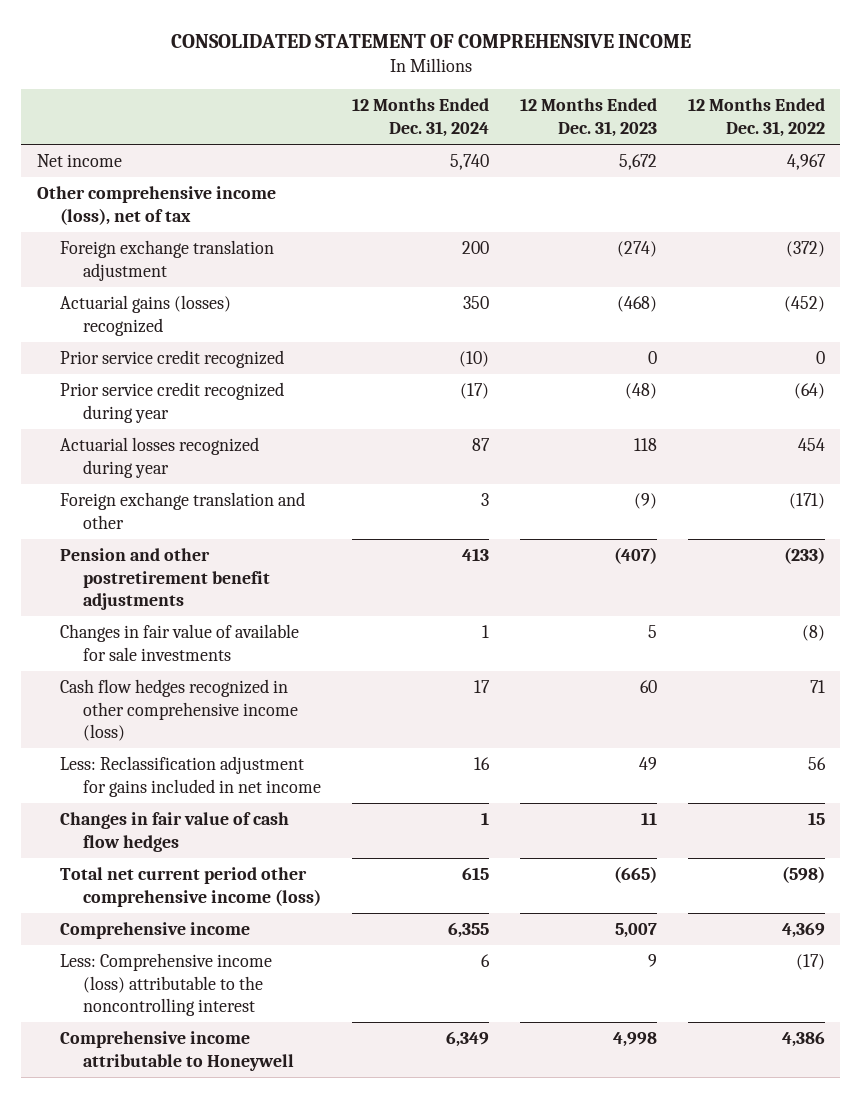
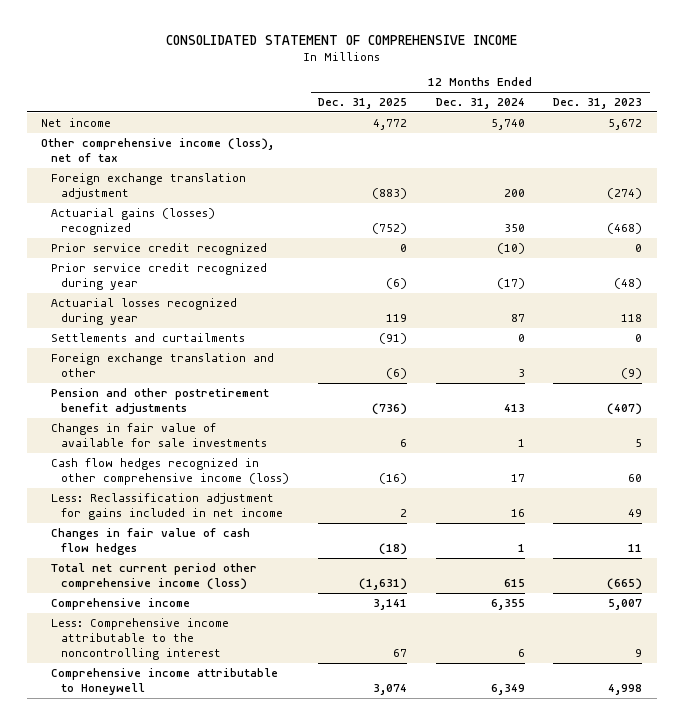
- | 12 Months Ended Dec. 31, 2024 | 12 Months Ended Dec. 31, 2023 | 12 Months Ended Dec. 31, 2022
+ | 12 Months Ended Dec. 31, 2025 | 12 Months Ended Dec. 31, 2024 | 12 Months Ended Dec. 31, 2023
+ Settlements and curtailments | (91) | 0 | 0
- Less: Comprehensive income (loss) attributable to the noncontrolling interest | 6 | 9 | (17)
+ Less: Comprehensive income attributable to the noncontrolling interest | 67 | 6 | 9

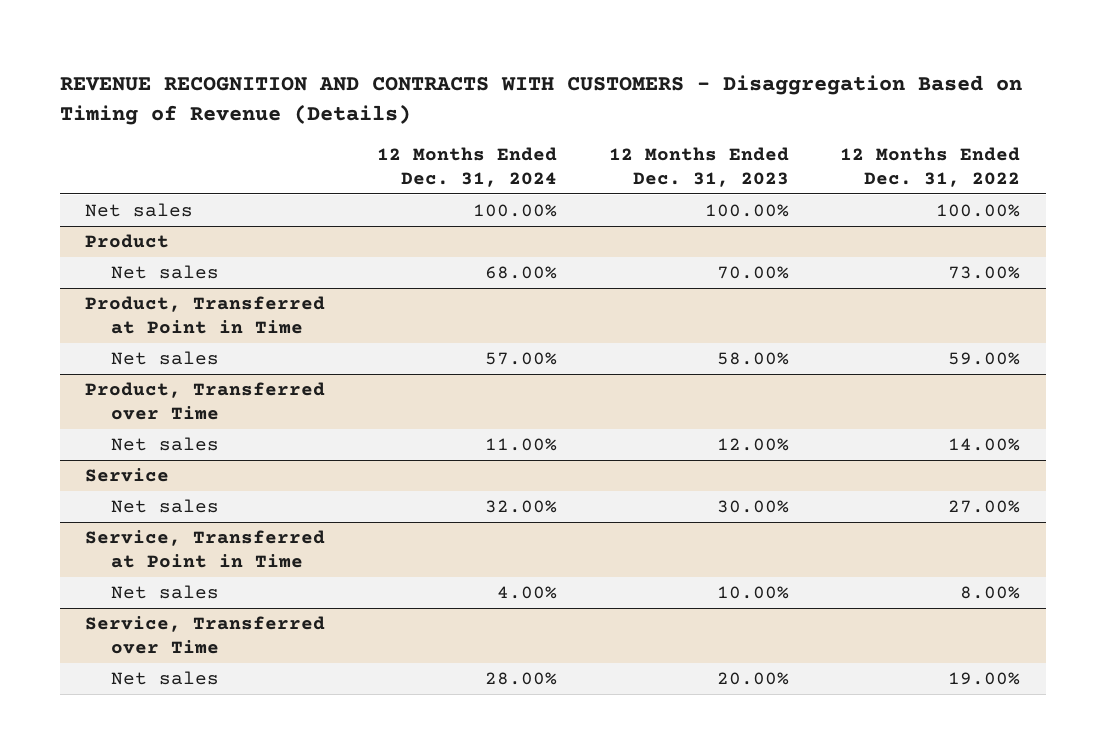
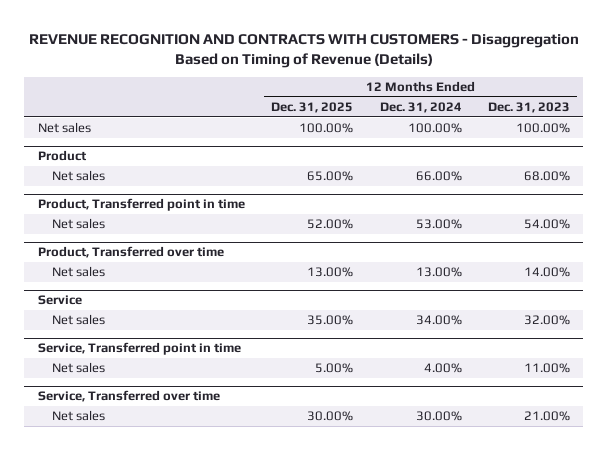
- | 12 Months Ended Dec. 31, 2024 | 12 Months Ended Dec. 31, 2023 | 12 Months Ended Dec. 31, 2022
+ | 12 Months Ended Dec. 31, 2025 | 12 Months Ended Dec. 31, 2024 | 12 Months Ended Dec. 31, 2023
@ Product
- Net sales | 68.00% | 70.00% | 73.00%
- Product, Transferred at Point in Time
- Net sales | 57.00% | 58.00% | 59.00%
- Product, Transferred over Time
- Net sales | 11.00% | 12.00% | 14.00%
@ Product
+ Net sales | 65.00% | 66.00% | 68.00%
+ Product, Transferred point in time
+ Net sales | 52.00% | 53.00% | 54.00%
+ Product, Transferred over time
+ Net sales | 13.00% | 13.00% | 14.00%
@ Service
- Net sales | 32.00% | 30.00% | 27.00%
- Service, Transferred at Point in Time
- Net sales | 4.00% | 10.00% | 8.00%
- Service, Transferred over Time
- Net sales | 28.00% | 20.00% | 19.00%
@ Service
+ Net sales | 35.00% | 34.00% | 32.00%
+ Service, Transferred point in time
+ Net sales | 5.00% | 4.00% | 11.00%
+ Service, Transferred over time
+ Net sales | 30.00% | 30.00% | 21.00%

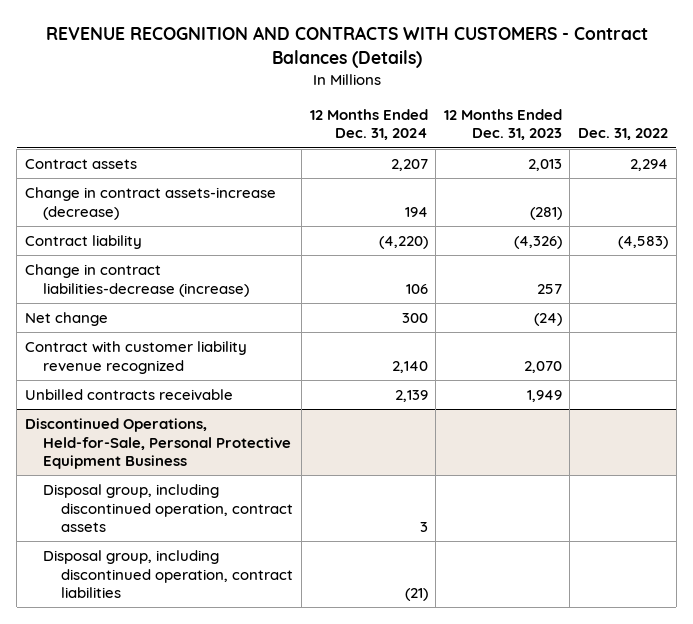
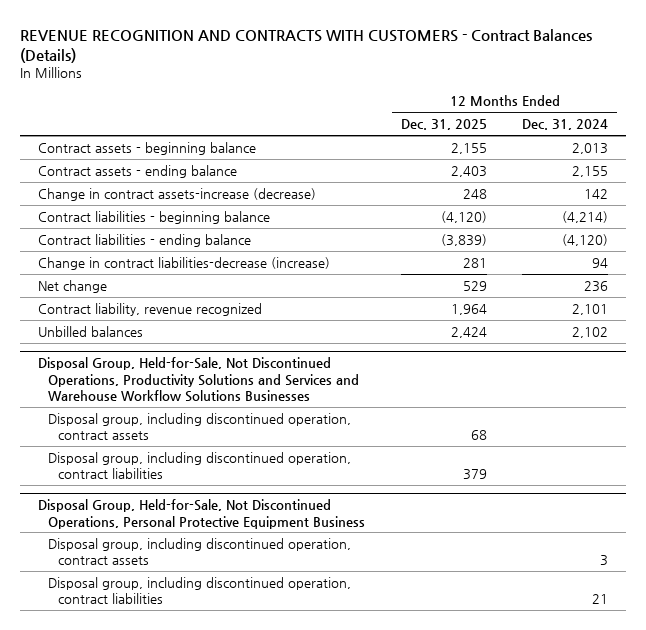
- | 12 Months Ended Dec. 31, 2024 | 12 Months Ended Dec. 31, 2023 | Dec. 31, 2022
+ | 12 Months Ended Dec. 31, 2025 | 12 Months Ended Dec. 31, 2024
- Contract assets | 2,207 | 2,013 | 2,294
- Change in contract assets-increase (decrease) | 194 | (281) |
- Contract liability | (4,220) | (4,326) | (4,583)
- Change in contract liabilities-decrease (increase) | 106 | 257 |
- Net change | 300 | (24) |
- Contract with customer liability revenue recognized | 2,140 | 2,070 |
- Unbilled contracts receivable | 2,139 | 1,949 |
- Discontinued Operations, Held-for-Sale, Personal Protective Equipment Business
+ Contract assets - beginning balance | 2,155 | 2,013
+ Contract assets - ending balance | 2,403 | 2,155
+ Change in contract assets-increase (decrease) | 248 | 142
+ Contract liabilities - beginning balance | (4,120) | (4,214)
+ Contract liabilities - ending balance | (3,839) | (4,120)
+ Change in contract liabilities-decrease (increase) | 281 | 94
+ Net change | 529 | 236
+ Contract liability, revenue recognized | 1,964 | 2,101
+ Unbilled balances | 2,424 | 2,102
+ Disposal Group, Held-for-Sale, Not Discontinued Operations, Productivity Solutions and Services and Warehouse Workflow Solutions Businesses
+ Disposal group, including discontinued operation, contract assets | 68 |
+ Disposal group, including discontinued operation, contract liabilities | 379 |
+ Disposal Group, Held-for-Sale, Not Discontinued Operations, Personal Protective Equipment Business
- Disposal group, including discontinued operation, contract liabilities | (21) | |
+ Disposal group, including discontinued operation, contract liabilities | | 21

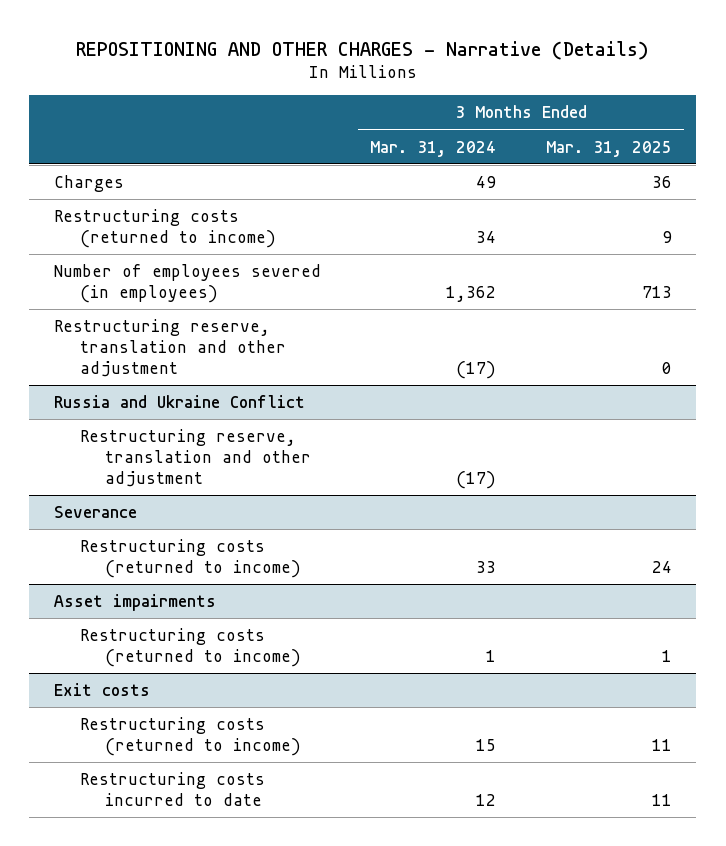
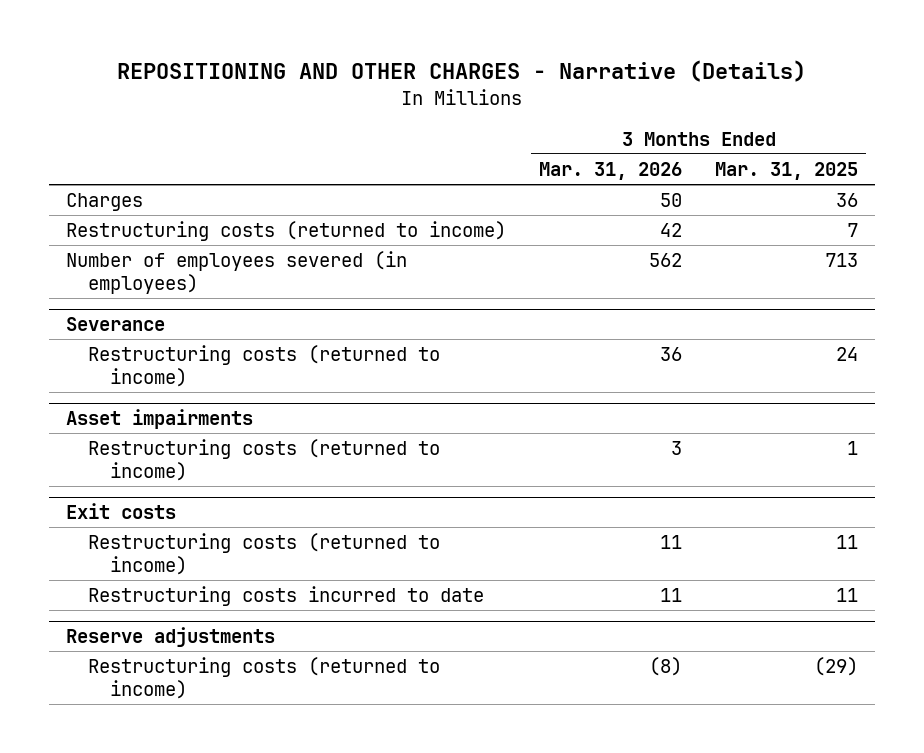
- | 3 Months Ended Mar. 31, 2024 | 3 Months Ended Mar. 31, 2025
+ | 3 Months Ended Mar. 31, 2026 | 3 Months Ended Mar. 31, 2025
- Restructuring costs (returned to income) | 34 | 9
+ Restructuring costs (returned to income) | 42 | 7
- Restructuring reserve, translation and other adjustment | (17) | 0
- Russia and Ukraine Conflict
- Restructuring reserve, translation and other adjustment | (17) |
+ Reserve adjustments
+ Restructuring costs (returned to income) | (8) | (29)

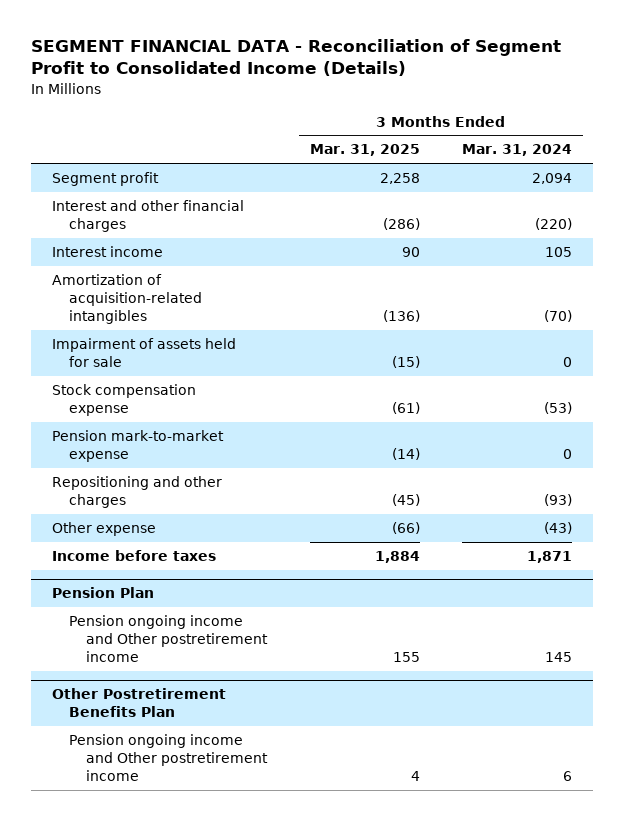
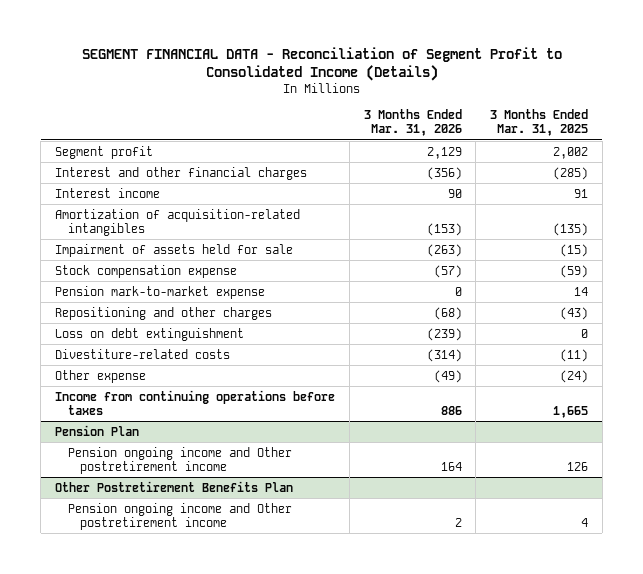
- | 3 Months Ended Mar. 31, 2025 | 3 Months Ended Mar. 31, 2024
+ | 3 Months Ended Mar. 31, 2026 | 3 Months Ended Mar. 31, 2025
- Segment profit | 2,258 | 2,094
- Interest and other financial charges | (286) | (220)
- Interest income | 90 | 105
- Amortization of acquisition-related intangibles | (136) | (70)
+ Segment profit | 2,129 | 2,002
+ Interest and other financial charges | (356) | (285)
+ Interest income | 90 | 91
+ Amortization of acquisition-related intangibles | (153) | (135)
- Stock compensation expense | (61) | (53)
- Pension mark-to-market expense | (14) | 0
- Repositioning and other charges | (45) | (93)
- Other expense | (66) | (43)
- Income before taxes | 1,884 | 1,871
+ Stock compensation expense | (57) | (59)
+ Pension mark-to-market expense | 0 | 14
+ Repositioning and other charges | (68) | (43)
+ Loss on debt extinguishment | (239) | 0
+ Divestiture-related costs | (314) | (11)
+ Other expense | (49) | (24)
+ Income from continuing operations before taxes | 886 | 1,665
@ Pension Plan
- Pension ongoing income and Other postretirement income | 155 | 145
+ Pension ongoing income and Other postretirement income | 164 | 126

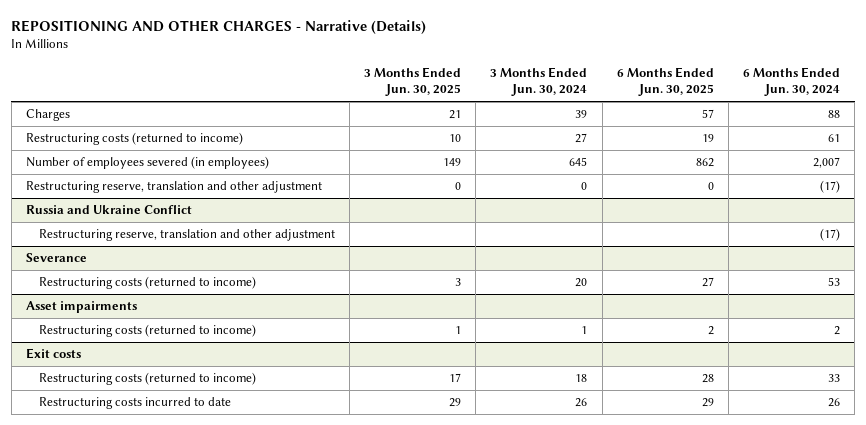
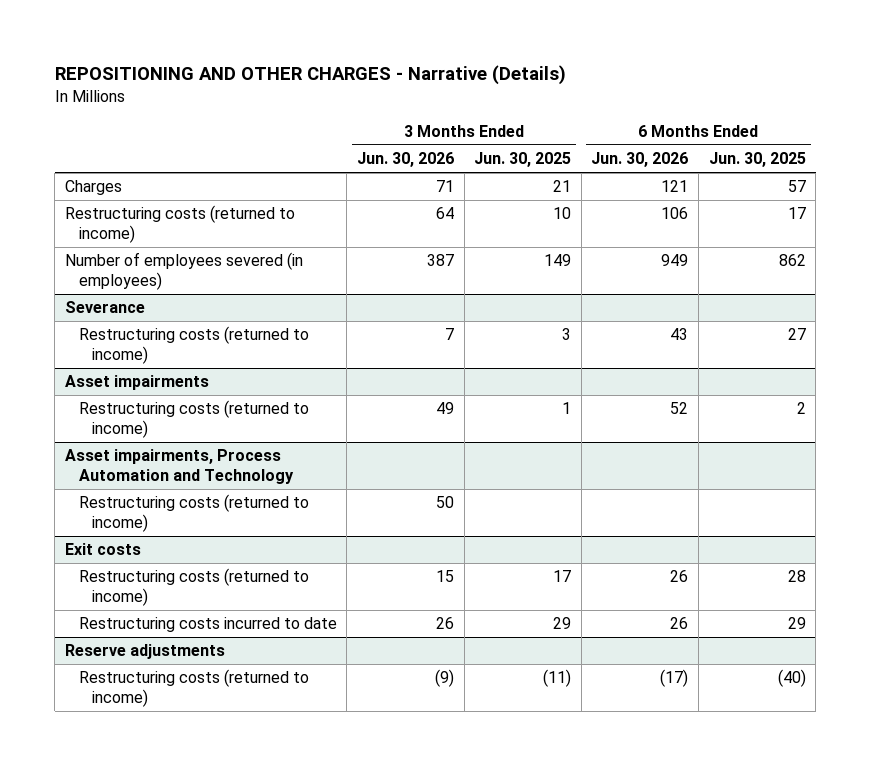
- | 3 Months Ended Jun. 30, 2025 | 3 Months Ended Jun. 30, 2024 | 6 Months Ended Jun. 30, 2025 | 6 Months Ended Jun. 30, 2024
+ | 3 Months Ended Jun. 30, 2026 | 3 Months Ended Jun. 30, 2025 | 6 Months Ended Jun. 30, 2026 | 6 Months Ended Jun. 30, 2025
- Restructuring costs (returned to income) | 10 | 27 | 19 | 61
+ Restructuring costs (returned to income) | 64 | 10 | 106 | 17
- Restructuring reserve, translation and other adjustment | 0 | 0 | 0 | (17)
- Russia and Ukraine Conflict
- Restructuring reserve, translation and other adjustment | | | | (17)
+ Asset impairments, Process Automation and Technology
+ Restructuring costs (returned to income) | 50 | | |
+ Reserve adjustments
+ Restructuring costs (returned to income) | (9) | (11) | (17) | (40)

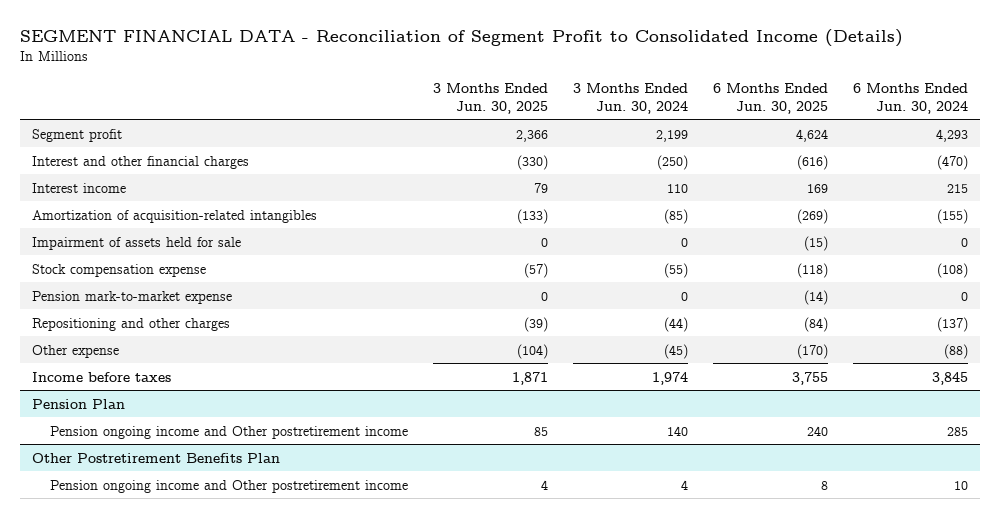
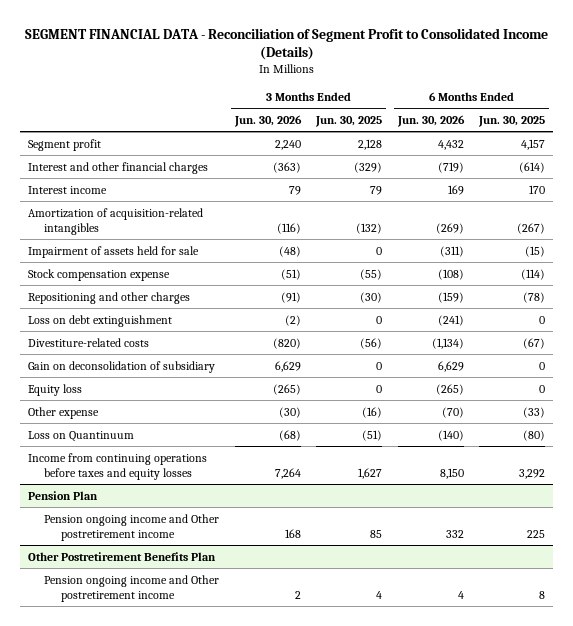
- | 3 Months Ended Jun. 30, 2025 | 3 Months Ended Jun. 30, 2024 | 6 Months Ended Jun. 30, 2025 | 6 Months Ended Jun. 30, 2024
+ | 3 Months Ended Jun. 30, 2026 | 3 Months Ended Jun. 30, 2025 | 6 Months Ended Jun. 30, 2026 | 6 Months Ended Jun. 30, 2025
- Segment profit | 2,366 | 2,199 | 4,624 | 4,293
- Interest and other financial charges | (330) | (250) | (616) | (470)
- Interest income | 79 | 110 | 169 | 215
- Amortization of acquisition-related intangibles | (133) | (85) | (269) | (155)
+ Segment profit | 2,240 | 2,128 | 4,432 | 4,157
+ Interest and other financial charges | (363) | (329) | (719) | (614)
+ Interest income | 79 | 79 | 169 | 170
+ Amortization of acquisition-related intangibles | (116) | (132) | (269) | (267)
- Stock compensation expense | (57) | (55) | (118) | (108)
- Pension mark-to-market expense | 0 | 0 | (14) | 0
- Repositioning and other charges | (39) | (44) | (84) | (137)
- Other expense | (104) | (45) | (170) | (88)
- Income before taxes | 1,871 | 1,974 | 3,755 | 3,845
+ Stock compensation expense | (51) | (55) | (108) | (114)
+ Repositioning and other charges | (91) | (30) | (159) | (78)
+ Loss on debt extinguishment | (2) | 0 | (241) | 0
+ Divestiture-related costs | (820) | (56) | (1,134) | (67)
+ Gain on deconsolidation of subsidiary | 6,629 | 0 | 6,629 | 0
+ Equity loss | (265) | 0 | (265) | 0
+ Other expense | (30) | (16) | (70) | (33)
+ Loss on Quantinuum | (68) | (51) | (140) | (80)
+ Income from continuing operations before taxes and equity losses | 7,264 | 1,627 | 8,150 | 3,292
@ Pension Plan
- Pension ongoing income and Other postretirement income | 85 | 140 | 240 | 285
+ Pension ongoing income and Other postretirement income | 168 | 85 | 332 | 225

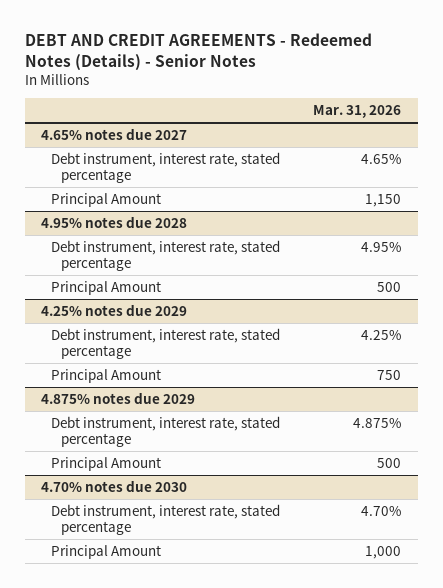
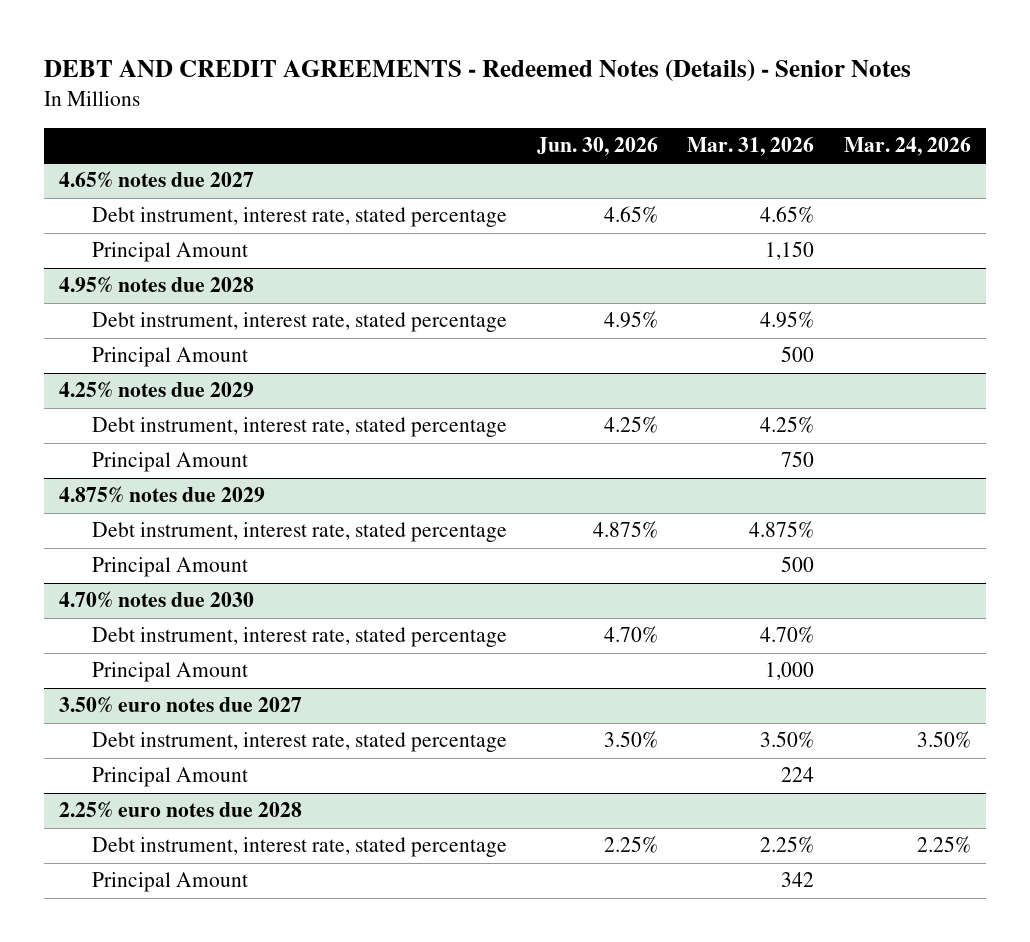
- | Mar. 31, 2026
+ | Jun. 30, 2026 | Mar. 31, 2026 | Mar. 24, 2026
+ 3.50% euro notes due 2027
+ Debt instrument, interest rate, stated percentage | 3.50% | 3.50% | 3.50%
+ Principal Amount | | 224 |
+ 2.25% euro notes due 2028
+ Debt instrument, interest rate, stated percentage | 2.25% | 2.25% | 2.25%
+ Principal Amount | | 342 |

